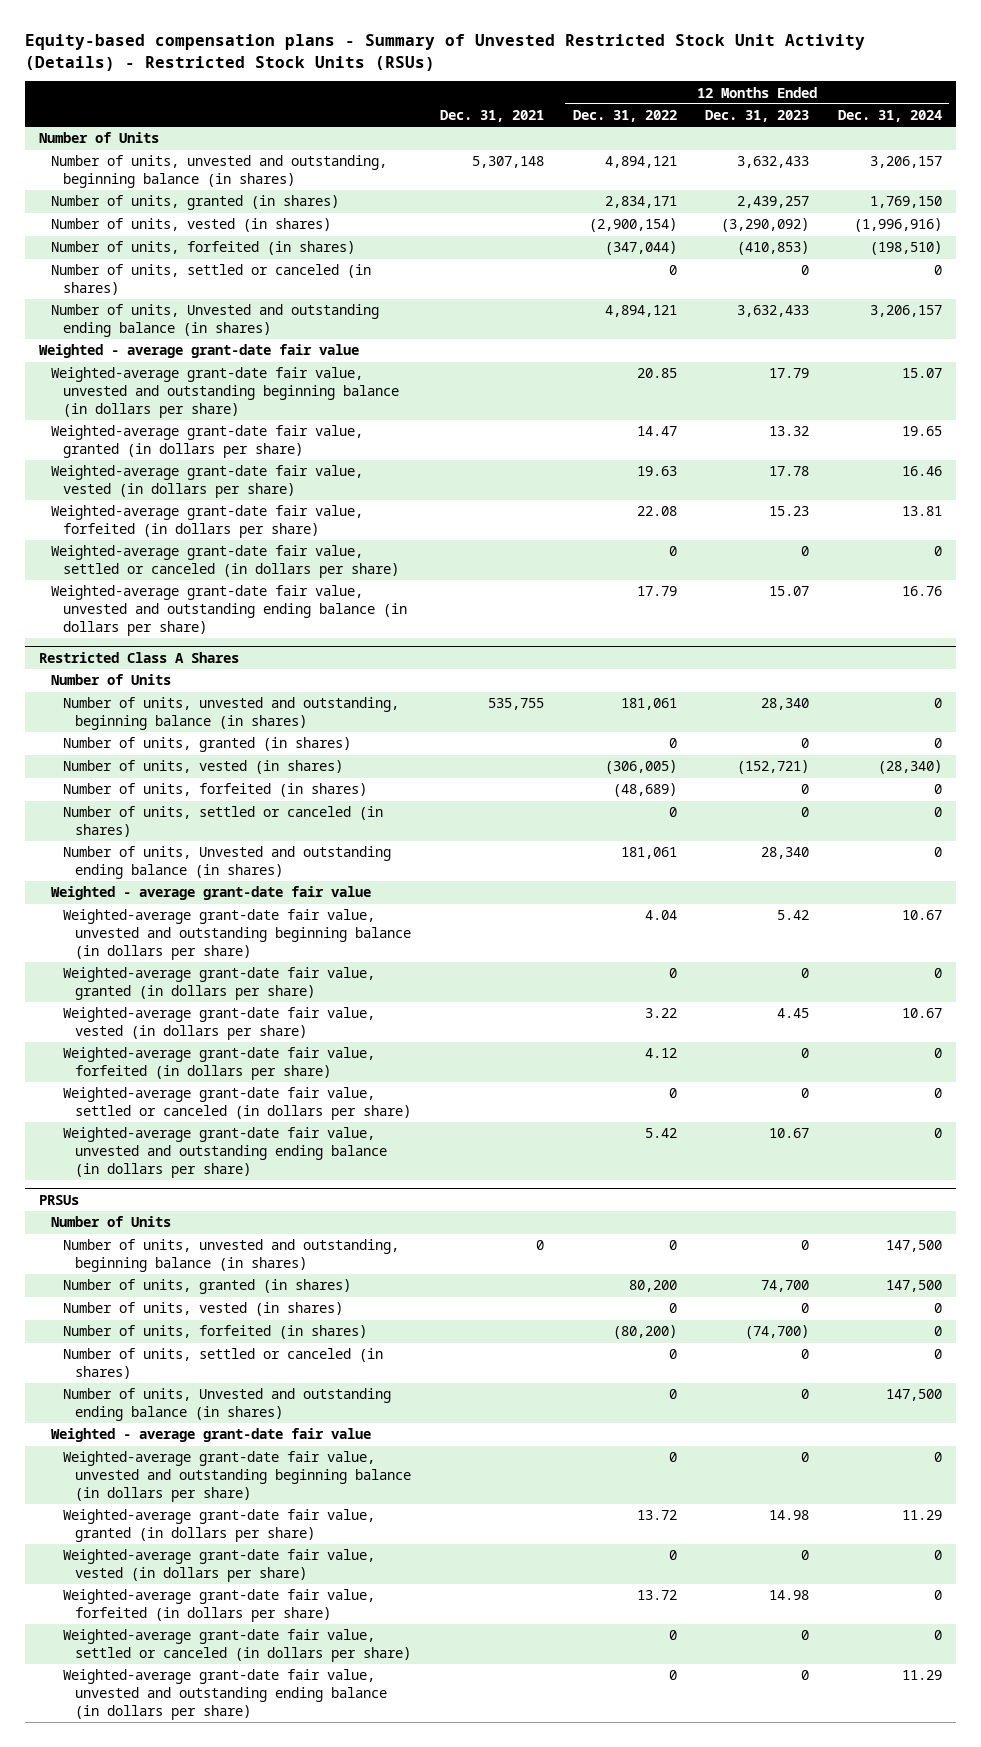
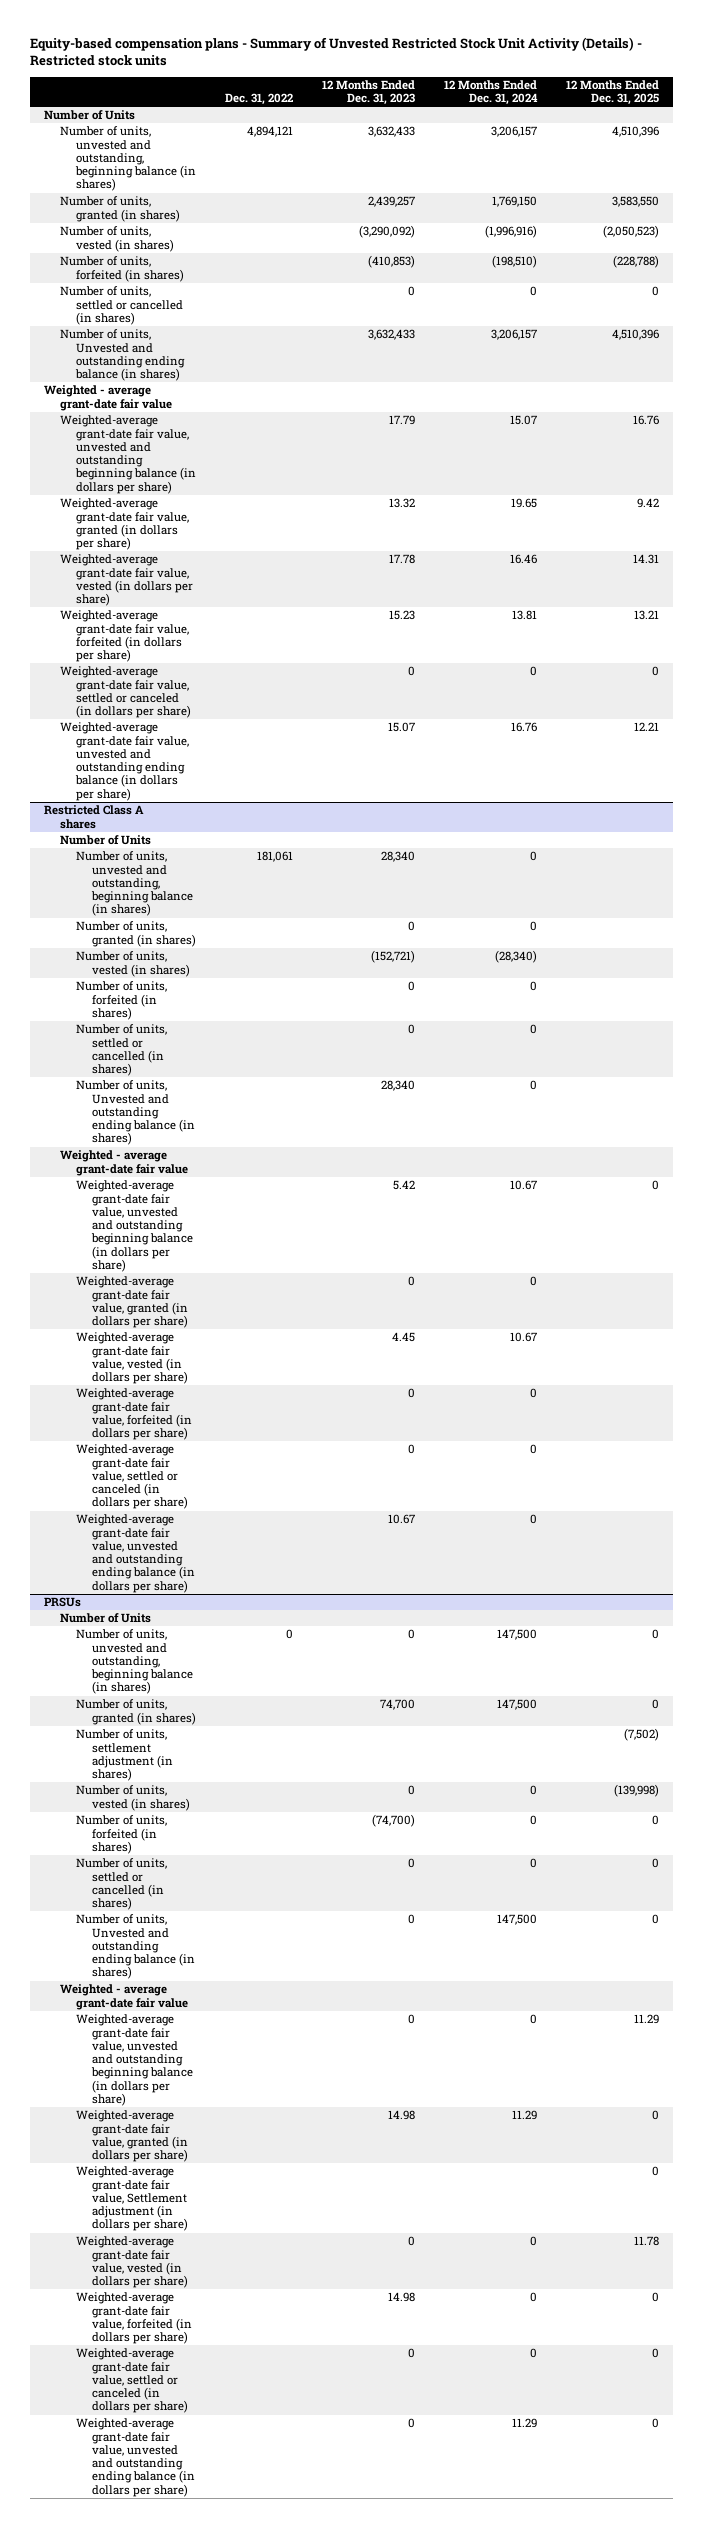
- Equity-based compensation plans - Summary of Unvested Restricted Stock Unit Activity (Details) - Restricted Stock Units (RSUs)
+ Equity-based compensation plans - Summary of Unvested Restricted Stock Unit Activity (Details) - Restricted stock units
- | Dec. 31, 2021 | 12 Months Ended Dec. 31, 2022 | 12 Months Ended Dec. 31, 2023 | 12 Months Ended Dec. 31, 2024
+ | Dec. 31, 2022 | 12 Months Ended Dec. 31, 2023 | 12 Months Ended Dec. 31, 2024 | 12 Months Ended Dec. 31, 2025
- Number of units, settled or canceled (in shares) | | 0 | 0 | 0
+ Number of units, settled or cancelled (in shares) | | 0 | 0 | 0
- Restricted Class A Shares
+ Restricted Class A shares
- Number of units, settled or canceled (in shares) | | 0 | 0 | 0
+ Number of units, settled or cancelled (in shares) | | 0 | 0 |
@ PRSUs
+ Number of units, settlement adjustment (in shares) | | | | (7,502)
- Number of units, settled or canceled (in shares) | | 0 | 0 | 0
+ Number of units, settled or cancelled (in shares) | | 0 | 0 | 0
+ Weighted-average grant-date fair value, Settlement adjustment (in dollars per share) | | | | 0

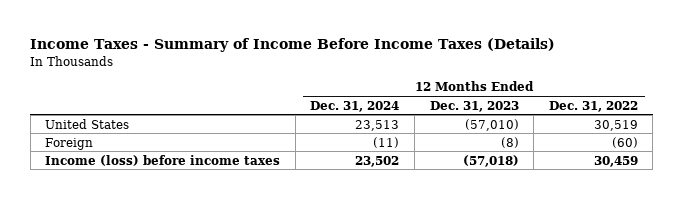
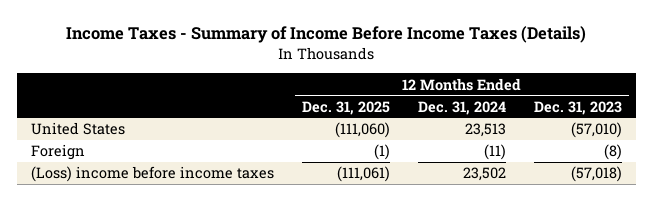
- | 12 Months Ended Dec. 31, 2024 | 12 Months Ended Dec. 31, 2023 | 12 Months Ended Dec. 31, 2022
+ | 12 Months Ended Dec. 31, 2025 | 12 Months Ended Dec. 31, 2024 | 12 Months Ended Dec. 31, 2023
- Income (loss) before income taxes | 23,502 | (57,018) | 30,459
+ (Loss) income before income taxes | (111,061) | 23,502 | (57,018)

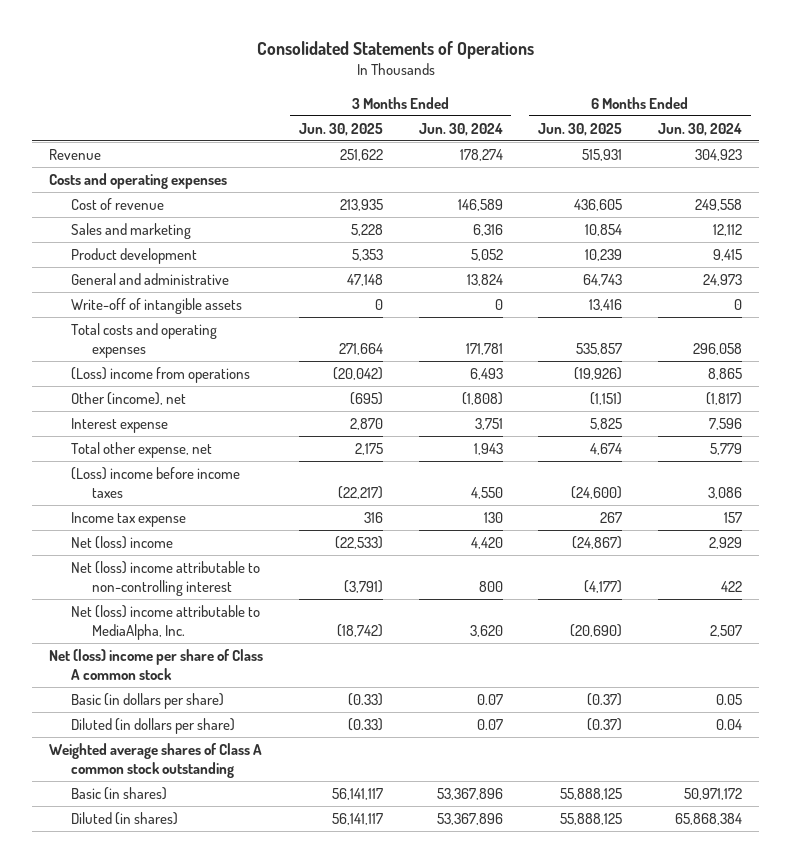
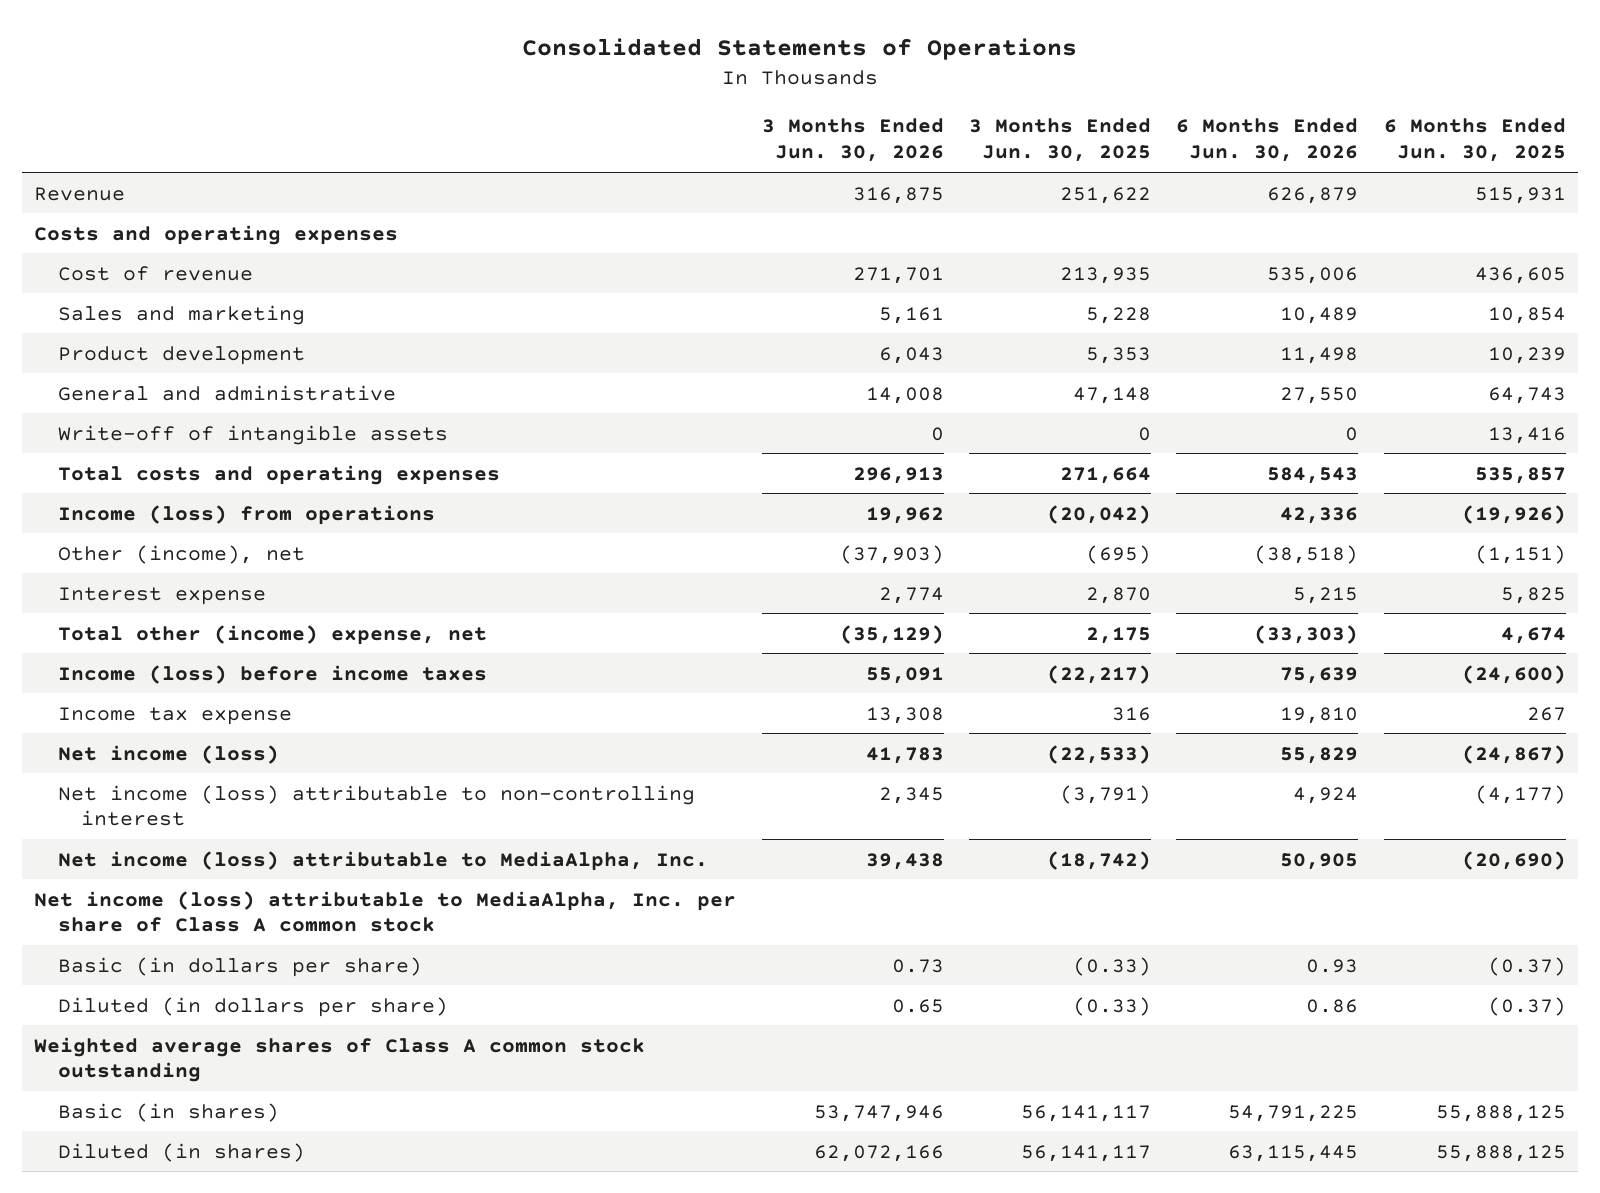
- | 3 Months Ended Jun. 30, 2025 | 3 Months Ended Jun. 30, 2024 | 6 Months Ended Jun. 30, 2025 | 6 Months Ended Jun. 30, 2024
+ | 3 Months Ended Jun. 30, 2026 | 3 Months Ended Jun. 30, 2025 | 6 Months Ended Jun. 30, 2026 | 6 Months Ended Jun. 30, 2025
- (Loss) income from operations | (20,042) | 6,493 | (19,926) | 8,865
+ Income (loss) from operations | 19,962 | (20,042) | 42,336 | (19,926)
- Total other expense, net | 2,175 | 1,943 | 4,674 | 5,779
- (Loss) income before income taxes | (22,217) | 4,550 | (24,600) | 3,086
+ Total other (income) expense, net | (35,129) | 2,175 | (33,303) | 4,674
+ Income (loss) before income taxes | 55,091 | (22,217) | 75,639 | (24,600)
- Net (loss) income | (22,533) | 4,420 | (24,867) | 2,929
- Net (loss) income attributable to non-controlling interest | (3,791) | 800 | (4,177) | 422
- Net (loss) income attributable to MediaAlpha, Inc. | (18,742) | 3,620 | (20,690) | 2,507
- Net (loss) income per share of Class A common stock
+ Net income (loss) | 41,783 | (22,533) | 55,829 | (24,867)
+ Net income (loss) attributable to non-controlling interest | 2,345 | (3,791) | 4,924 | (4,177)
+ Net income (loss) attributable to MediaAlpha, Inc. | 39,438 | (18,742) | 50,905 | (20,690)
+ Net income (loss) attributable to MediaAlpha, Inc. per share of Class A common stock

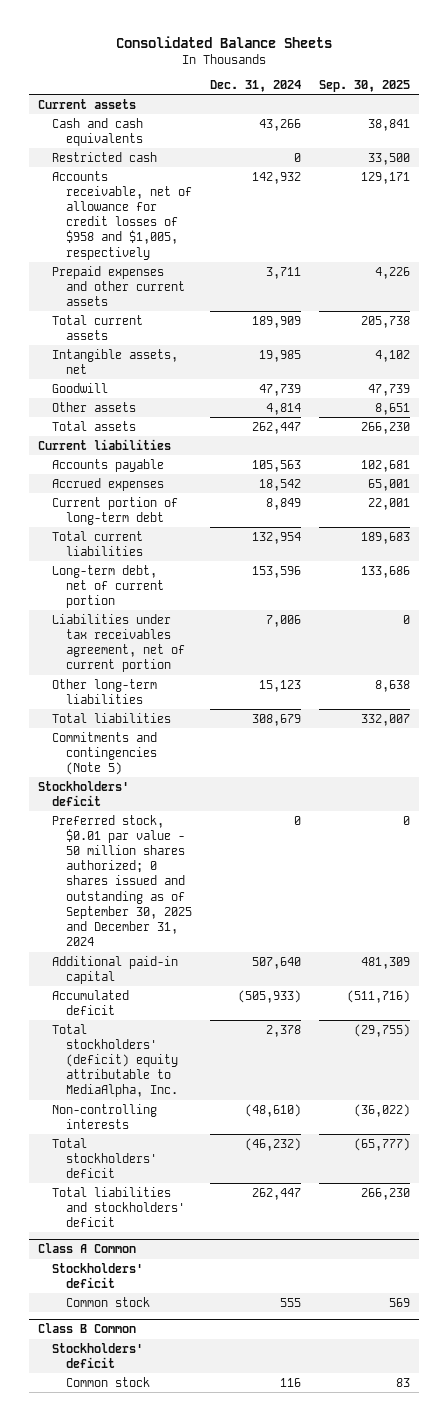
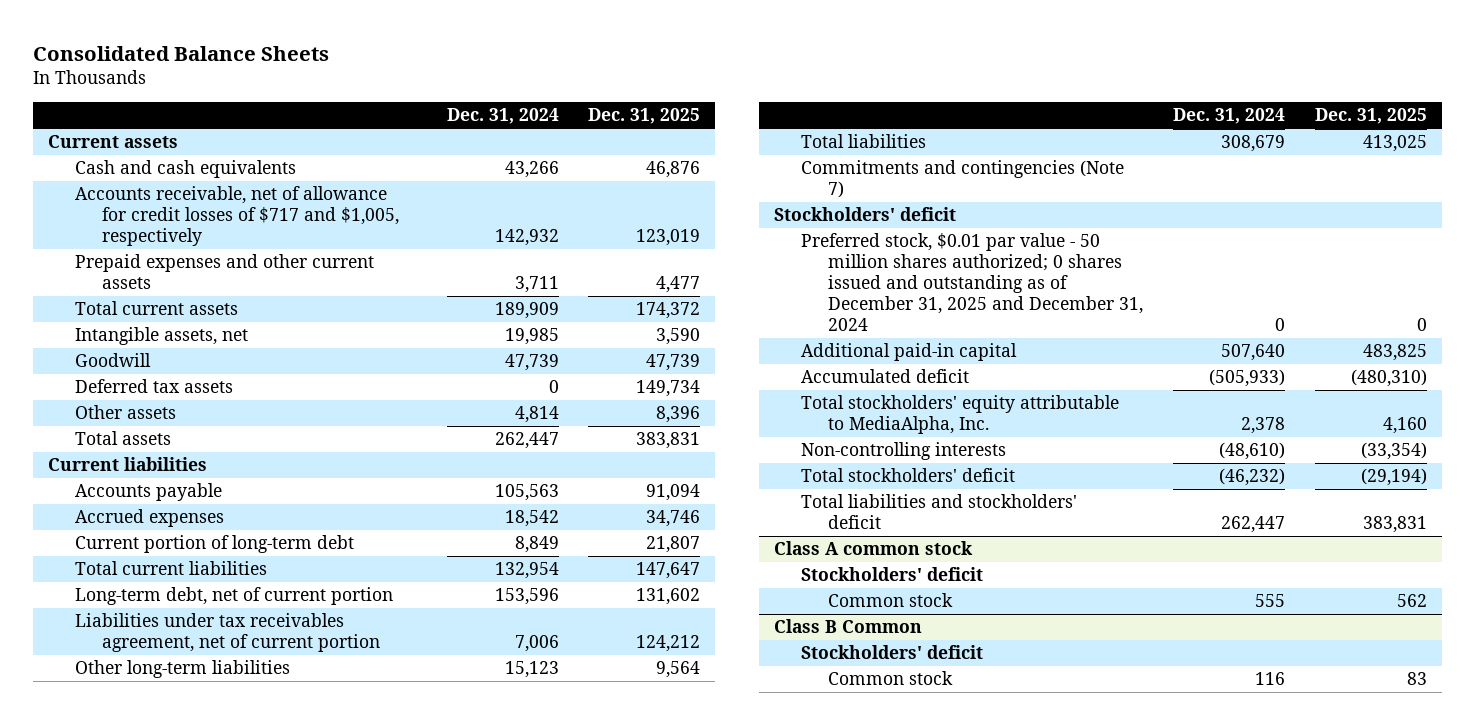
- | Dec. 31, 2024 | Sep. 30, 2025
+ | Dec. 31, 2024 | Dec. 31, 2025
- Restricted cash | 0 | 33,500
- Accounts receivable, net of allowance for credit losses of $958 and $1,005, respectively | 142,932 | 129,171
+ Accounts receivable, net of allowance for credit losses of $717 and $1,005, respectively | 142,932 | 123,019
+ Deferred tax assets | 0 | 149,734
- Commitments and contingencies (Note 5)
+ Commitments and contingencies (Note 7)
- Preferred stock, $0.01 par value - 50 million shares authorized; 0 shares issued and outstanding as of September 30, 2025 and December 31, 2024 | 0 | 0
+ Preferred stock, $0.01 par value - 50 million shares authorized; 0 shares issued and outstanding as of December 31, 2025 and December 31, 2024 | 0 | 0
- Total stockholders' (deficit) equity attributable to MediaAlpha, Inc. | 2,378 | (29,755)
+ Total stockholders' equity attributable to MediaAlpha, Inc. | 2,378 | 4,160
- Class A Common
+ Class A common stock

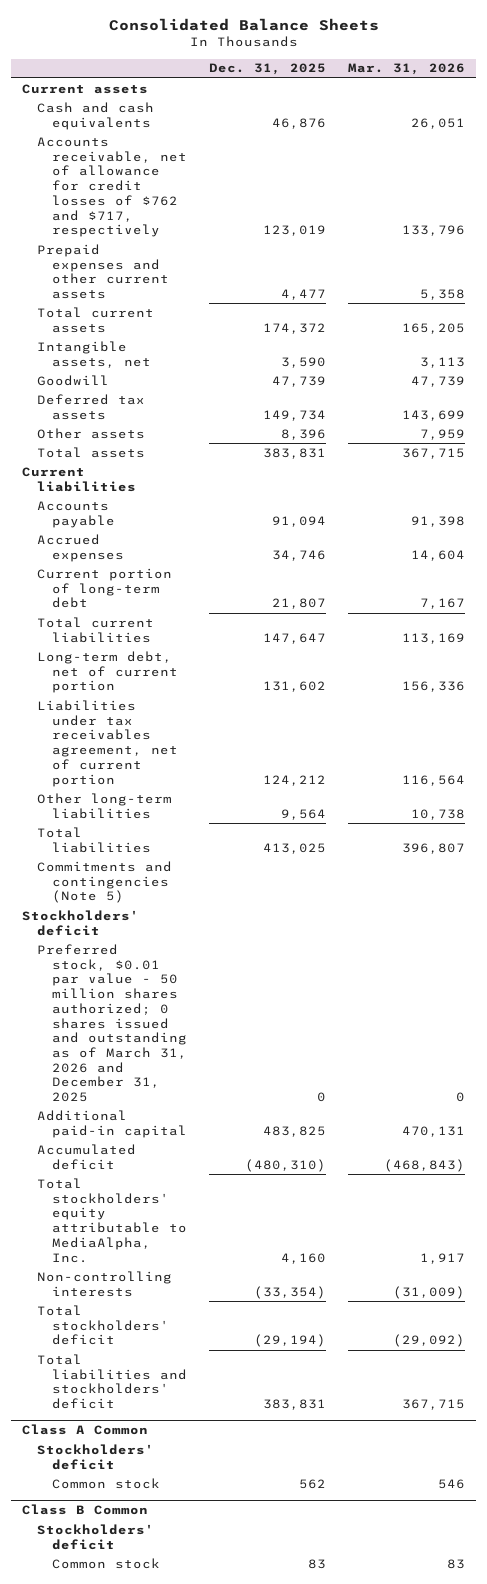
- | Dec. 31, 2024 | Dec. 31, 2025
+ | Dec. 31, 2025 | Mar. 31, 2026
- Accounts receivable, net of allowance for credit losses of $717 and $1,005, respectively | 142,932 | 123,019
+ Accounts receivable, net of allowance for credit losses of $762 and $717, respectively | 123,019 | 133,796
- Commitments and contingencies (Note 7)
+ Commitments and contingencies (Note 5)
- Preferred stock, $0.01 par value - 50 million shares authorized; 0 shares issued and outstanding as of December 31, 2025 and December 31, 2024 | 0 | 0
+ Preferred stock, $0.01 par value - 50 million shares authorized; 0 shares issued and outstanding as of March 31, 2026 and December 31, 2025 | 0 | 0
- Class A common stock
+ Class A Common

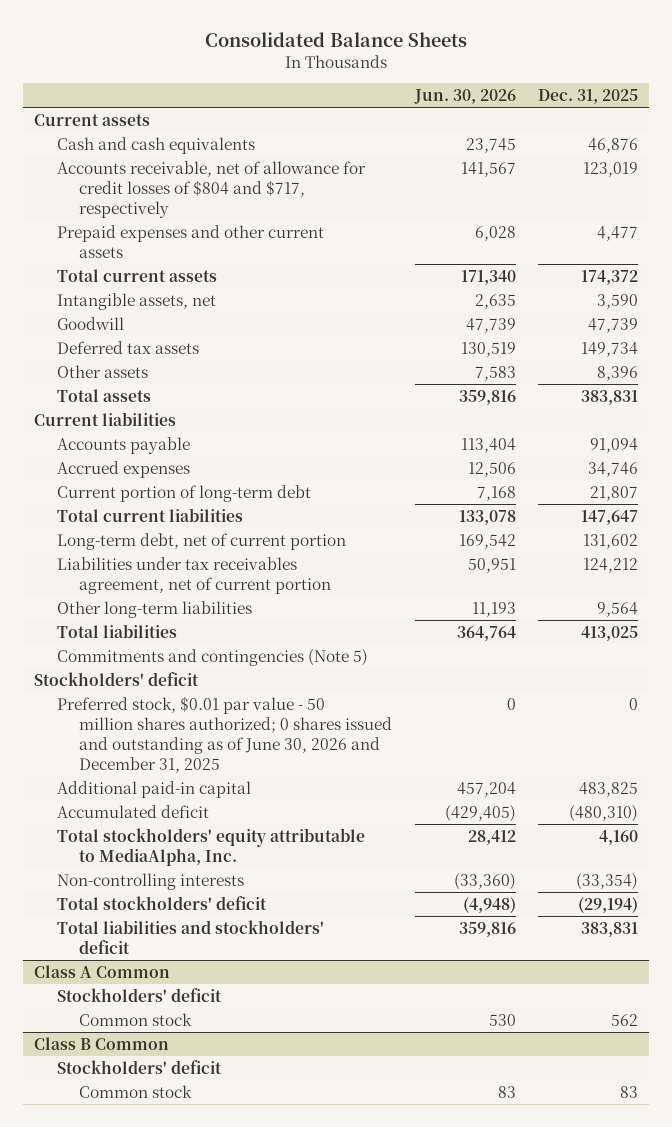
- | Dec. 31, 2025 | Mar. 31, 2026
+ | Jun. 30, 2026 | Dec. 31, 2025
- Accounts receivable, net of allowance for credit losses of $762 and $717, respectively | 123,019 | 133,796
+ Accounts receivable, net of allowance for credit losses of $804 and $717, respectively | 141,567 | 123,019
- Preferred stock, $0.01 par value - 50 million shares authorized; 0 shares issued and outstanding as of March 31, 2026 and December 31, 2025 | 0 | 0
+ Preferred stock, $0.01 par value - 50 million shares authorized; 0 shares issued and outstanding as of June 30, 2026 and December 31, 2025 | 0 | 0

